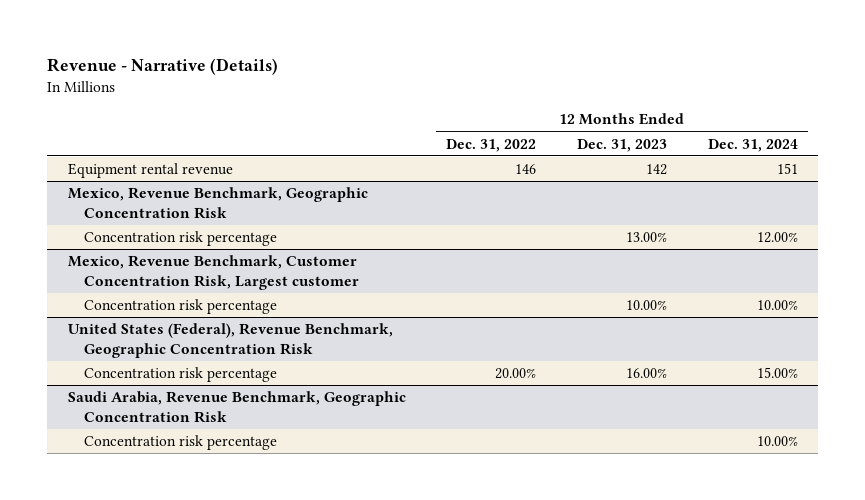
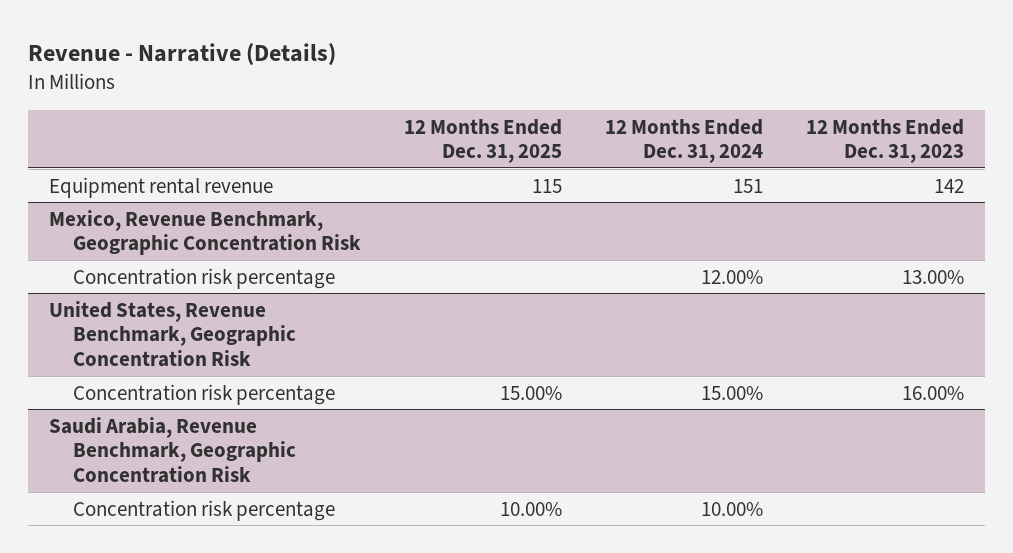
- | 12 Months Ended Dec. 31, 2022 | 12 Months Ended Dec. 31, 2023 | 12 Months Ended Dec. 31, 2024
+ | 12 Months Ended Dec. 31, 2025 | 12 Months Ended Dec. 31, 2024 | 12 Months Ended Dec. 31, 2023
- Mexico, Revenue Benchmark, Customer Concentration Risk, Largest customer
- Concentration risk percentage | | 10.00% | 10.00%
- United States (Federal), Revenue Benchmark, Geographic Concentration Risk
+ United States, Revenue Benchmark, Geographic Concentration Risk

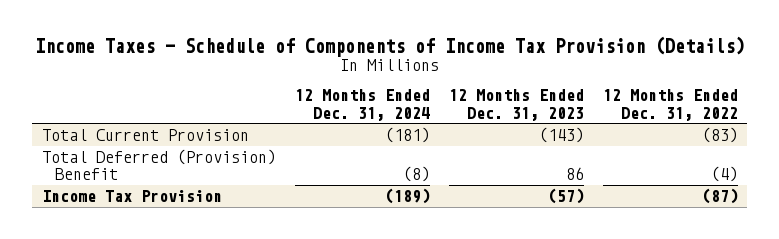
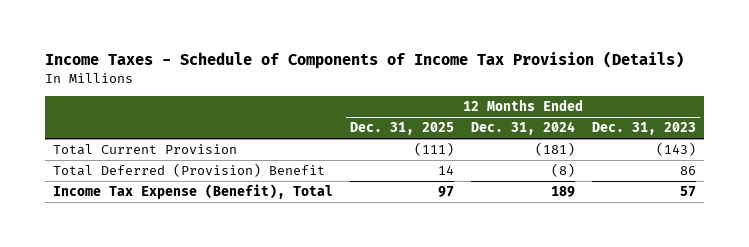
- | 12 Months Ended Dec. 31, 2024 | 12 Months Ended Dec. 31, 2023 | 12 Months Ended Dec. 31, 2022
+ | 12 Months Ended Dec. 31, 2025 | 12 Months Ended Dec. 31, 2024 | 12 Months Ended Dec. 31, 2023
- Income Tax Provision | (189) | (57) | (87)
+ Income Tax Expense (Benefit), Total | 97 | 189 | 57

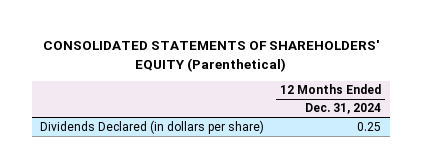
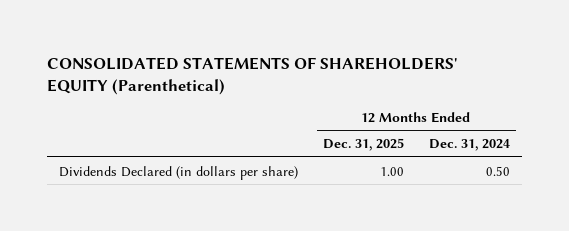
- | 12 Months Ended Dec. 31, 2024
+ | 12 Months Ended Dec. 31, 2025 | 12 Months Ended Dec. 31, 2024
- Dividends Declared (in dollars per share) | 0.25
+ Dividends Declared (in dollars per share) | 1.00 | 0.50

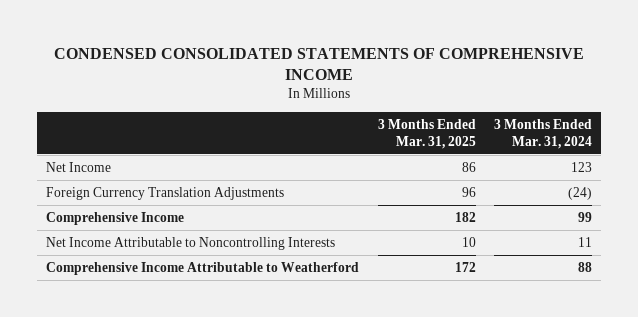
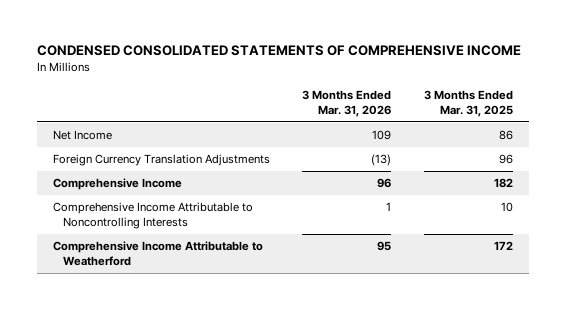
- | 3 Months Ended Mar. 31, 2025 | 3 Months Ended Mar. 31, 2024
+ | 3 Months Ended Mar. 31, 2026 | 3 Months Ended Mar. 31, 2025
- Net Income Attributable to Noncontrolling Interests | 10 | 11
+ Comprehensive Income Attributable to Noncontrolling Interests | 1 | 10

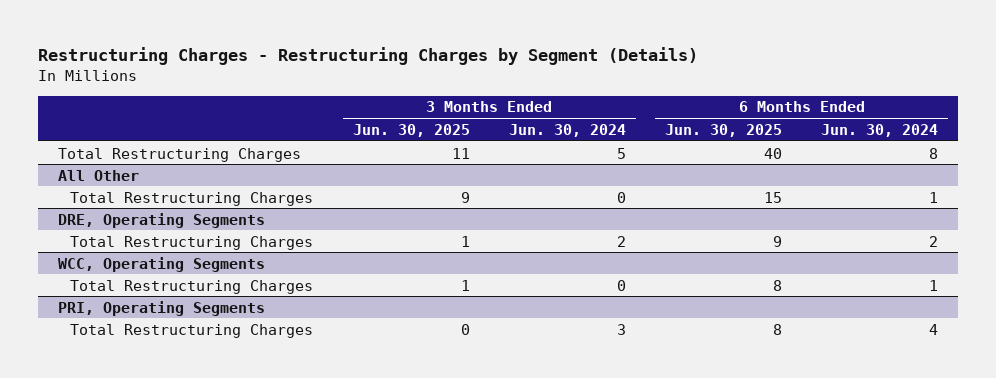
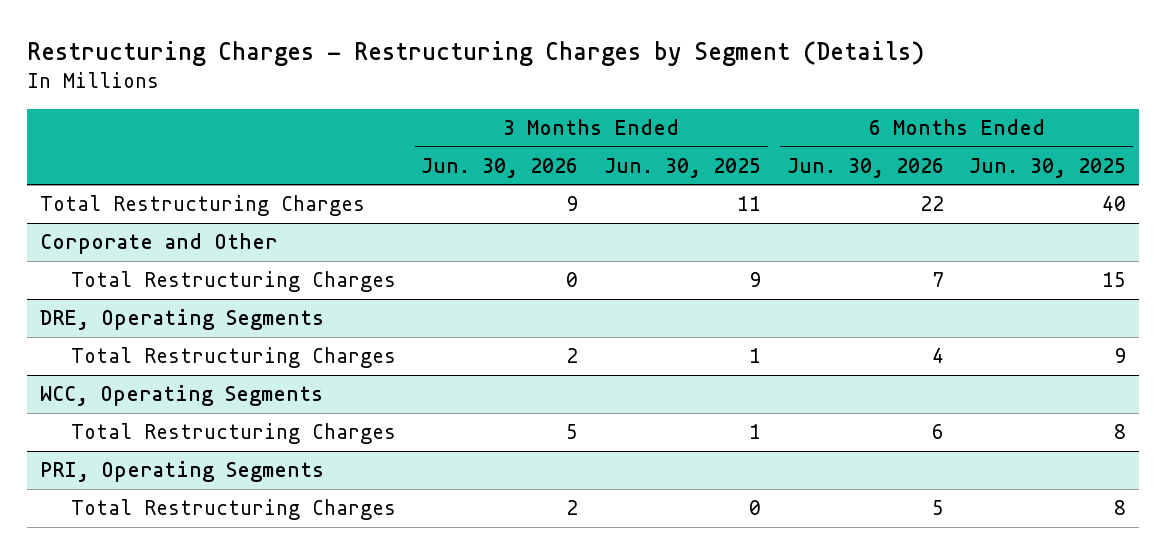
- | 3 Months Ended Jun. 30, 2025 | 3 Months Ended Jun. 30, 2024 | 6 Months Ended Jun. 30, 2025 | 6 Months Ended Jun. 30, 2024
+ | 3 Months Ended Jun. 30, 2026 | 3 Months Ended Jun. 30, 2025 | 6 Months Ended Jun. 30, 2026 | 6 Months Ended Jun. 30, 2025
- All Other
+ Corporate and Other

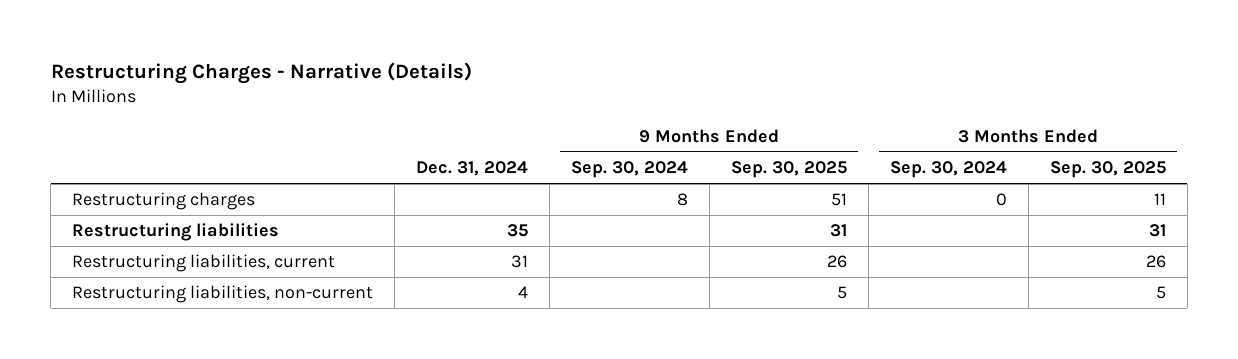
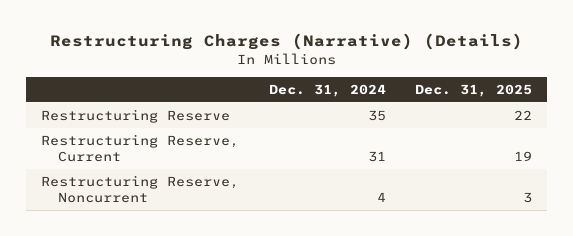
- Restructuring Charges - Narrative (Details)
+ Restructuring Charges (Narrative) (Details)
- | Dec. 31, 2024 | 9 Months Ended Sep. 30, 2024 | 9 Months Ended Sep. 30, 2025 | 3 Months Ended Sep. 30, 2024 | 3 Months Ended Sep. 30, 2025
+ | Dec. 31, 2024 | Dec. 31, 2025
- Restructuring charges | | 8 | 51 | 0 | 11
- Restructuring liabilities | 35 | | 31 | | 31
- Restructuring liabilities, current | 31 | | 26 | | 26
- Restructuring liabilities, non-current | 4 | | 5 | | 5
+ Restructuring Reserve | 35 | 22
+ Restructuring Reserve, Current | 31 | 19
+ Restructuring Reserve, Noncurrent | 4 | 3

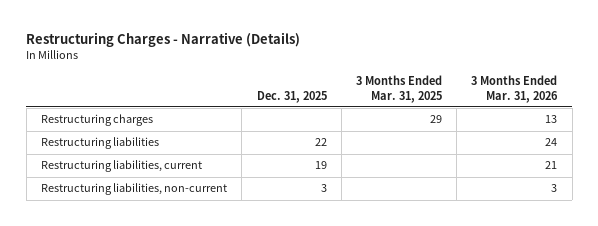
- Restructuring Charges (Narrative) (Details)
+ Restructuring Charges - Narrative (Details)
- | Dec. 31, 2024 | Dec. 31, 2025
+ | Dec. 31, 2025 | 3 Months Ended Mar. 31, 2025 | 3 Months Ended Mar. 31, 2026
- Restructuring Reserve | 35 | 22
- Restructuring Reserve, Current | 31 | 19
- Restructuring Reserve, Noncurrent | 4 | 3
+ Restructuring charges | | 29 | 13
+ Restructuring liabilities | 22 | | 24
+ Restructuring liabilities, current | 19 | | 21
+ Restructuring liabilities, non-current | 3 | | 3

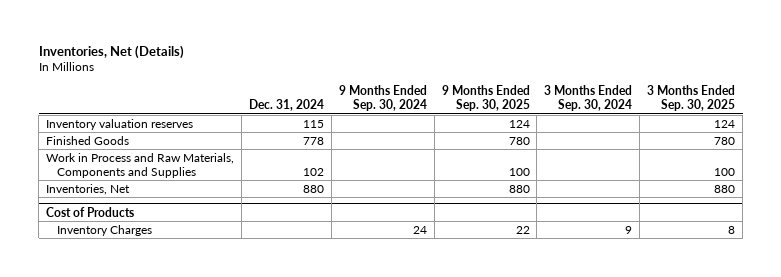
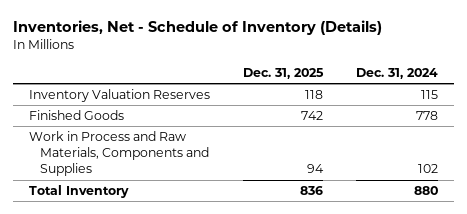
- Inventories, Net (Details)
+ Inventories, Net - Schedule of Inventory (Details)
- | Dec. 31, 2024 | 9 Months Ended Sep. 30, 2024 | 9 Months Ended Sep. 30, 2025 | 3 Months Ended Sep. 30, 2024 | 3 Months Ended Sep. 30, 2025
+ | Dec. 31, 2025 | Dec. 31, 2024
- Inventory valuation reserves | 115 | | 124 | | 124
+ Inventory Valuation Reserves | 118 | 115
- Inventories, Net | 880 | | 880 | | 880
- Cost of Products
- Inventory Charges | | 24 | 22 | 9 | 8
+ Total Inventory | 836 | 880

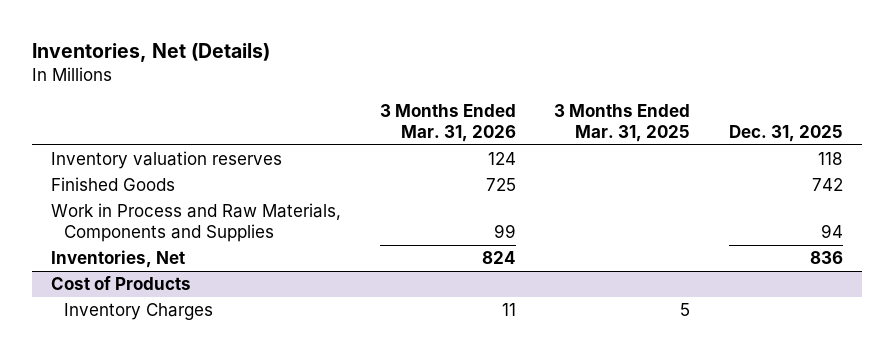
- Inventories, Net - Schedule of Inventory (Details)
+ Inventories, Net (Details)
- | Dec. 31, 2025 | Dec. 31, 2024
+ | 3 Months Ended Mar. 31, 2026 | 3 Months Ended Mar. 31, 2025 | Dec. 31, 2025
- Inventory Valuation Reserves | 118 | 115
+ Inventory valuation reserves | 124 | | 118
- Total Inventory | 836 | 880
+ Inventories, Net | 824 | | 836
+ Cost of Products
+ Inventory Charges | 11 | 5 |

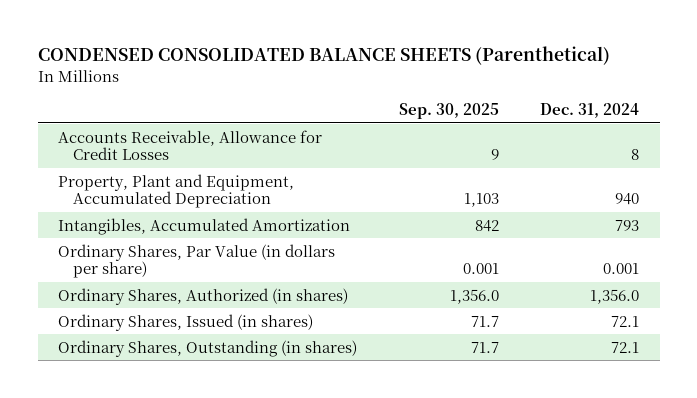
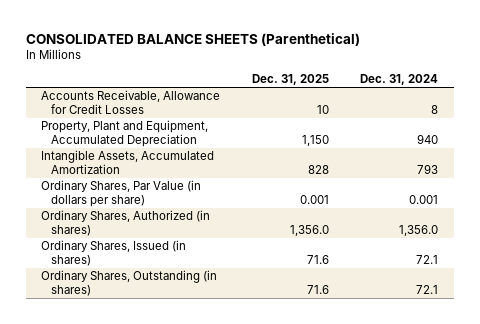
- CONDENSED CONSOLIDATED BALANCE SHEETS (Parenthetical)
+ CONSOLIDATED BALANCE SHEETS (Parenthetical)
- | Sep. 30, 2025 | Dec. 31, 2024
+ | Dec. 31, 2025 | Dec. 31, 2024
- Intangibles, Accumulated Amortization | 842 | 793
+ Intangible Assets, Accumulated Amortization | 828 | 793

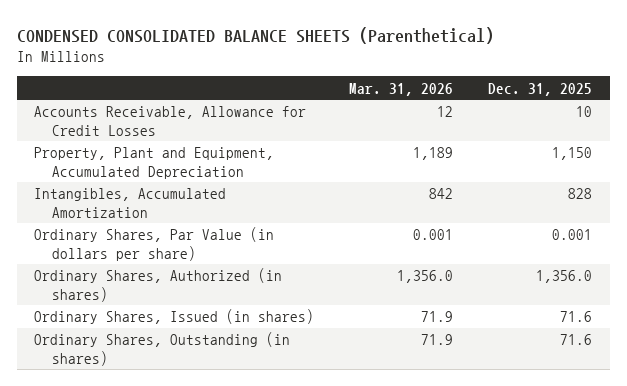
- CONSOLIDATED BALANCE SHEETS (Parenthetical)
+ CONDENSED CONSOLIDATED BALANCE SHEETS (Parenthetical)
- | Dec. 31, 2025 | Dec. 31, 2024
+ | Mar. 31, 2026 | Dec. 31, 2025
- Intangible Assets, Accumulated Amortization | 828 | 793
+ Intangibles, Accumulated Amortization | 842 | 828

